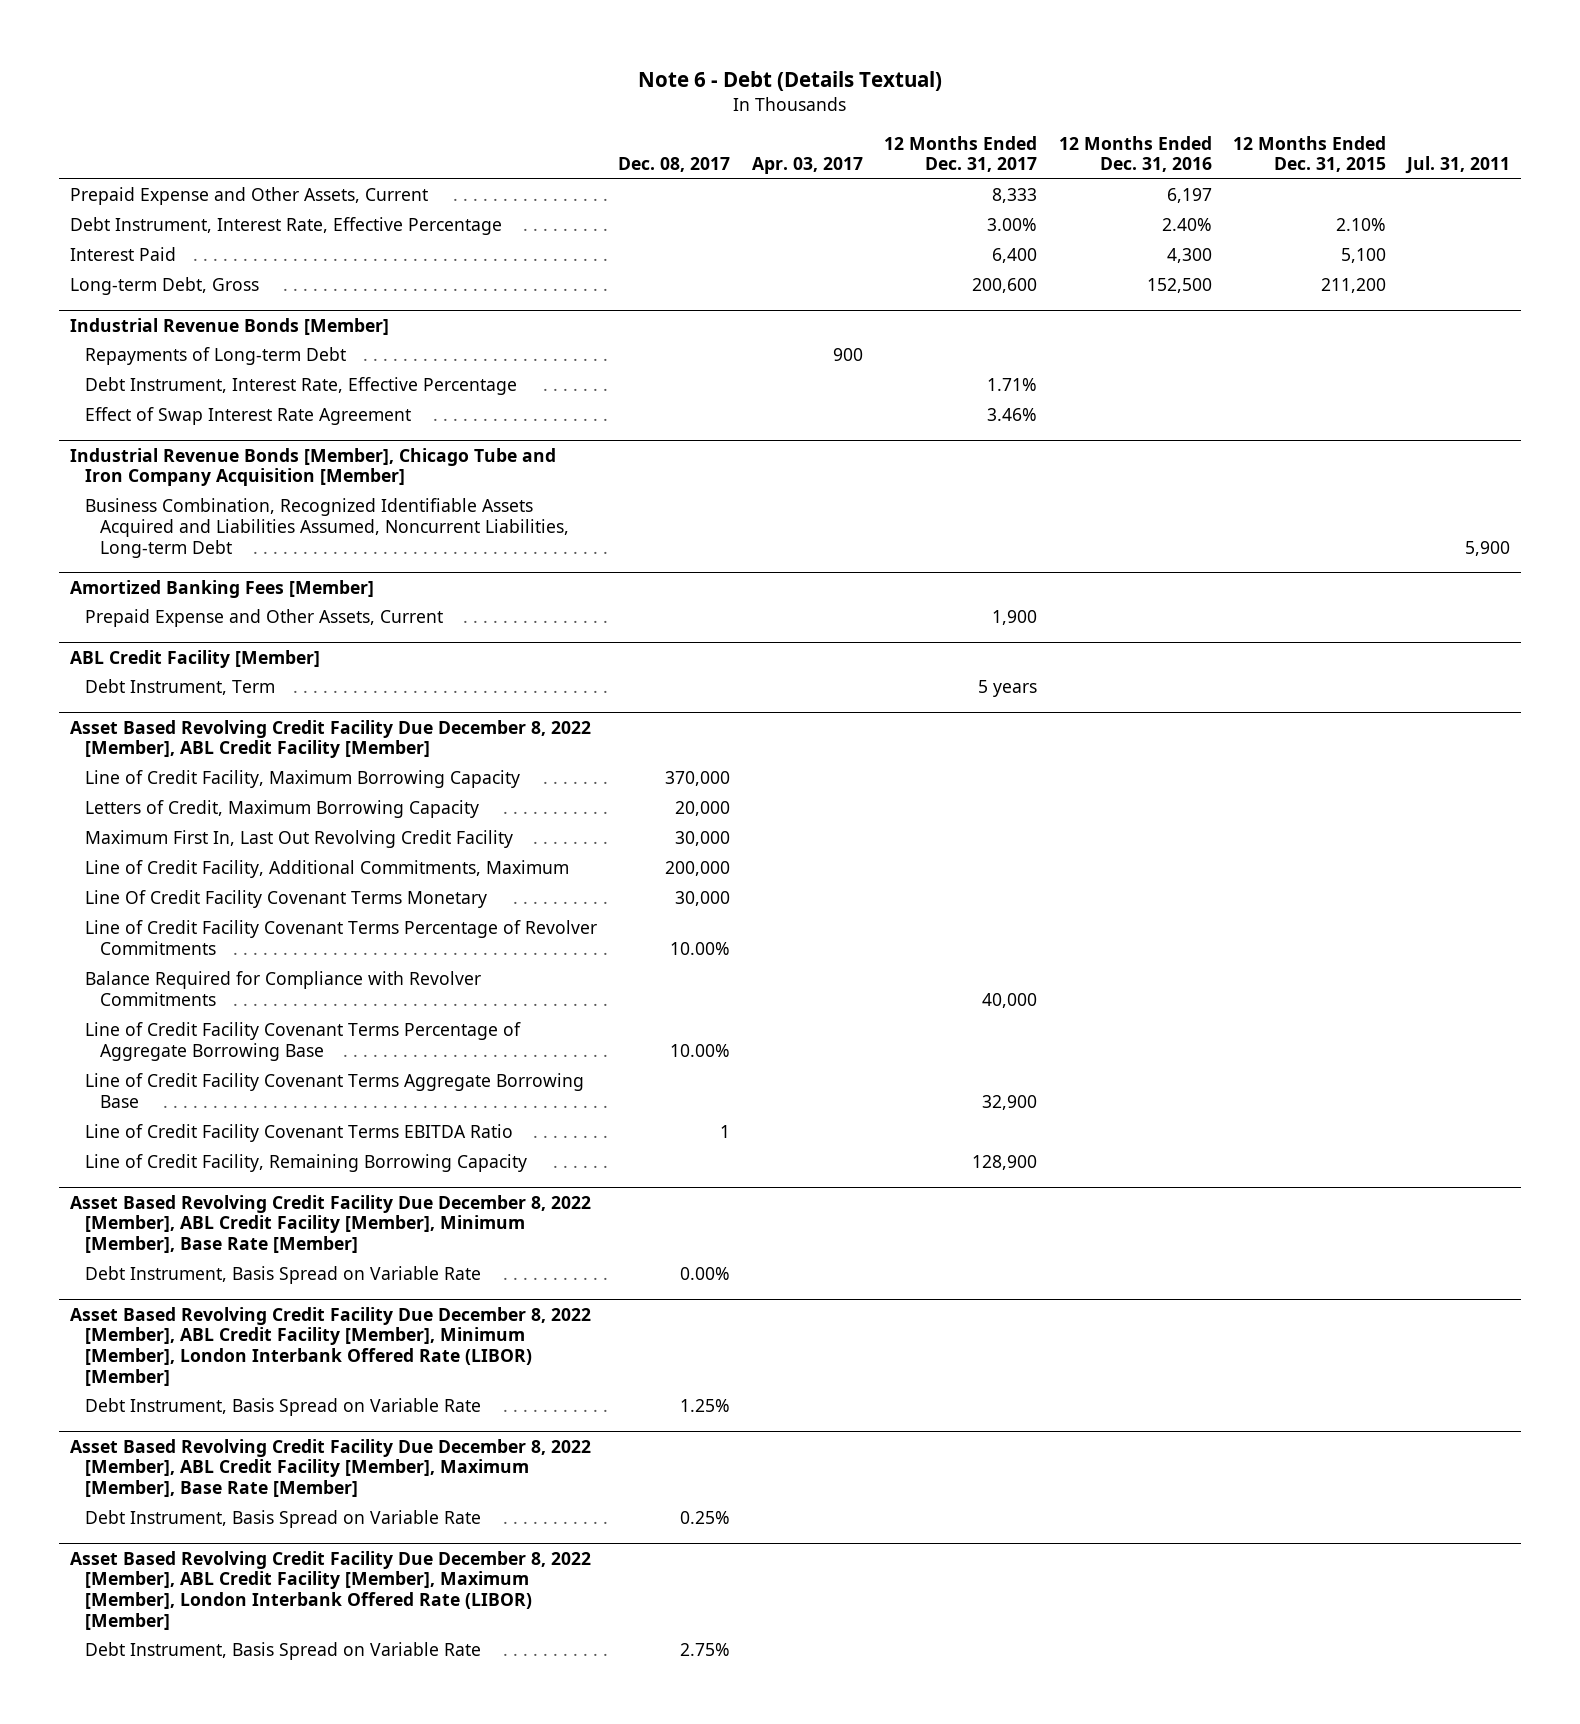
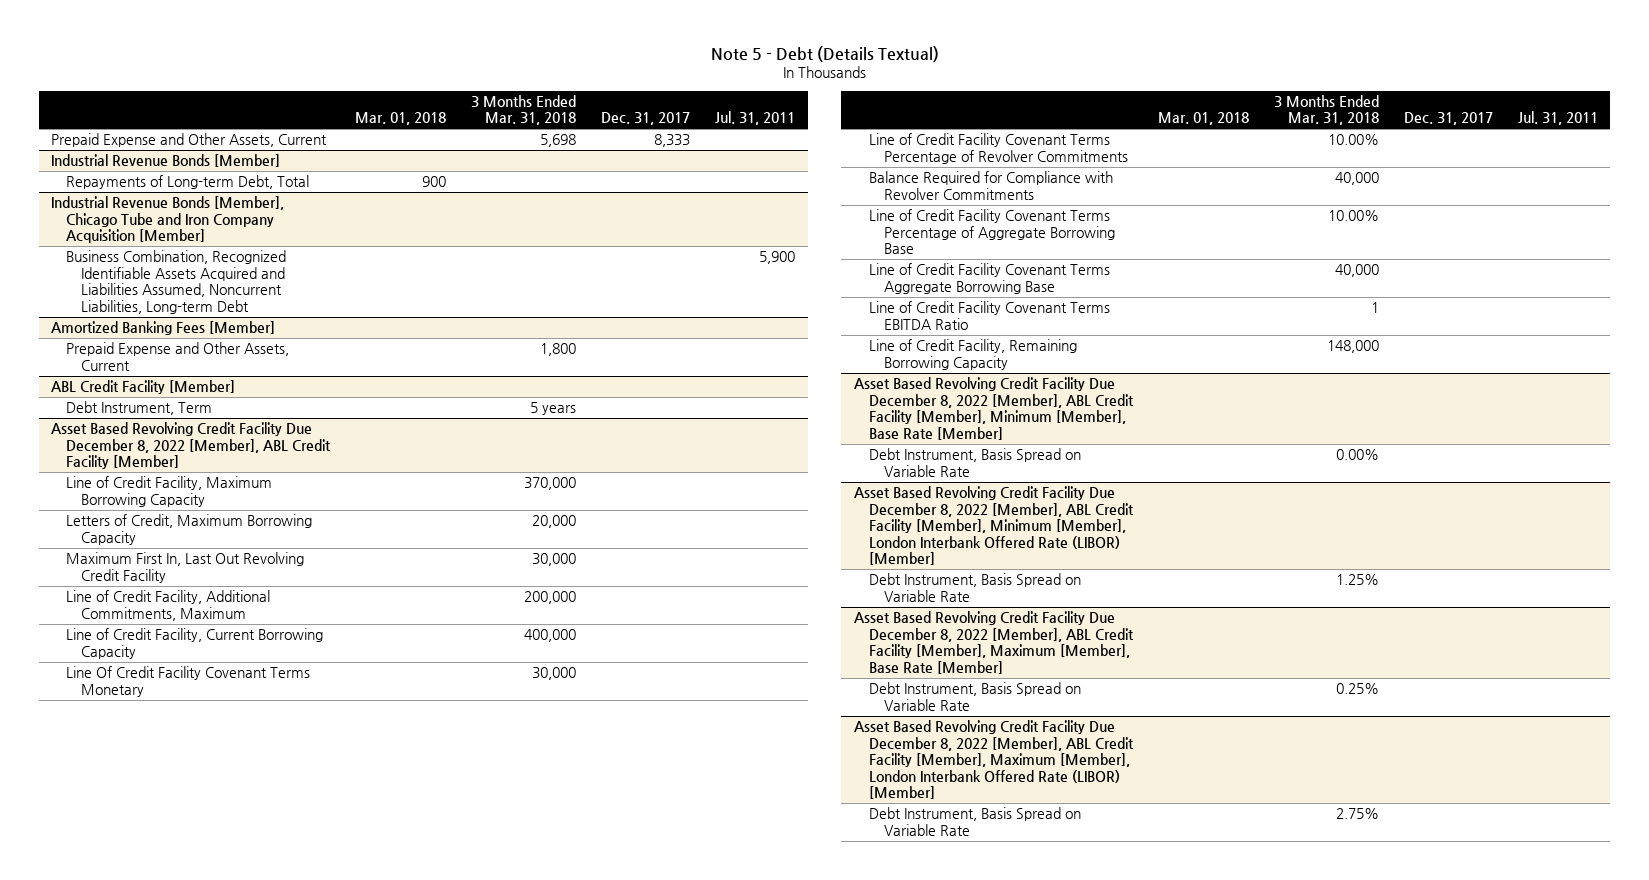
- Note 6 - Debt (Details Textual)
+ Note 5 - Debt (Details Textual)
- | Dec. 08, 2017 | Apr. 03, 2017 | 12 Months Ended Dec. 31, 2017 | 12 Months Ended Dec. 31, 2016 | 12 Months Ended Dec. 31, 2015 | Jul. 31, 2011
+ | Mar. 01, 2018 | 3 Months Ended Mar. 31, 2018 | Dec. 31, 2017 | Jul. 31, 2011
- Debt Instrument, Interest Rate, Effective Percentage | | | 3.00% | 2.40% | 2.10% |
- Interest Paid | | | 6,400 | 4,300 | 5,100 |
- Long-term Debt, Gross | | | 200,600 | 152,500 | 211,200 |
@ Industrial Revenue Bonds [Member]
- Repayments of Long-term Debt | | 900 | | | |
- Debt Instrument, Interest Rate, Effective Percentage | | | 1.71% | | |
- Effect of Swap Interest Rate Agreement | | | 3.46% | | |
+ Repayments of Long-term Debt, Total | 900 | | |
@ Asset Based Revolving Credit Facility Due December 8, 2022 [Member], ABL Credit Facility [Member]
+ Line of Credit Facility, Current Borrowing Capacity | | 400,000 | |

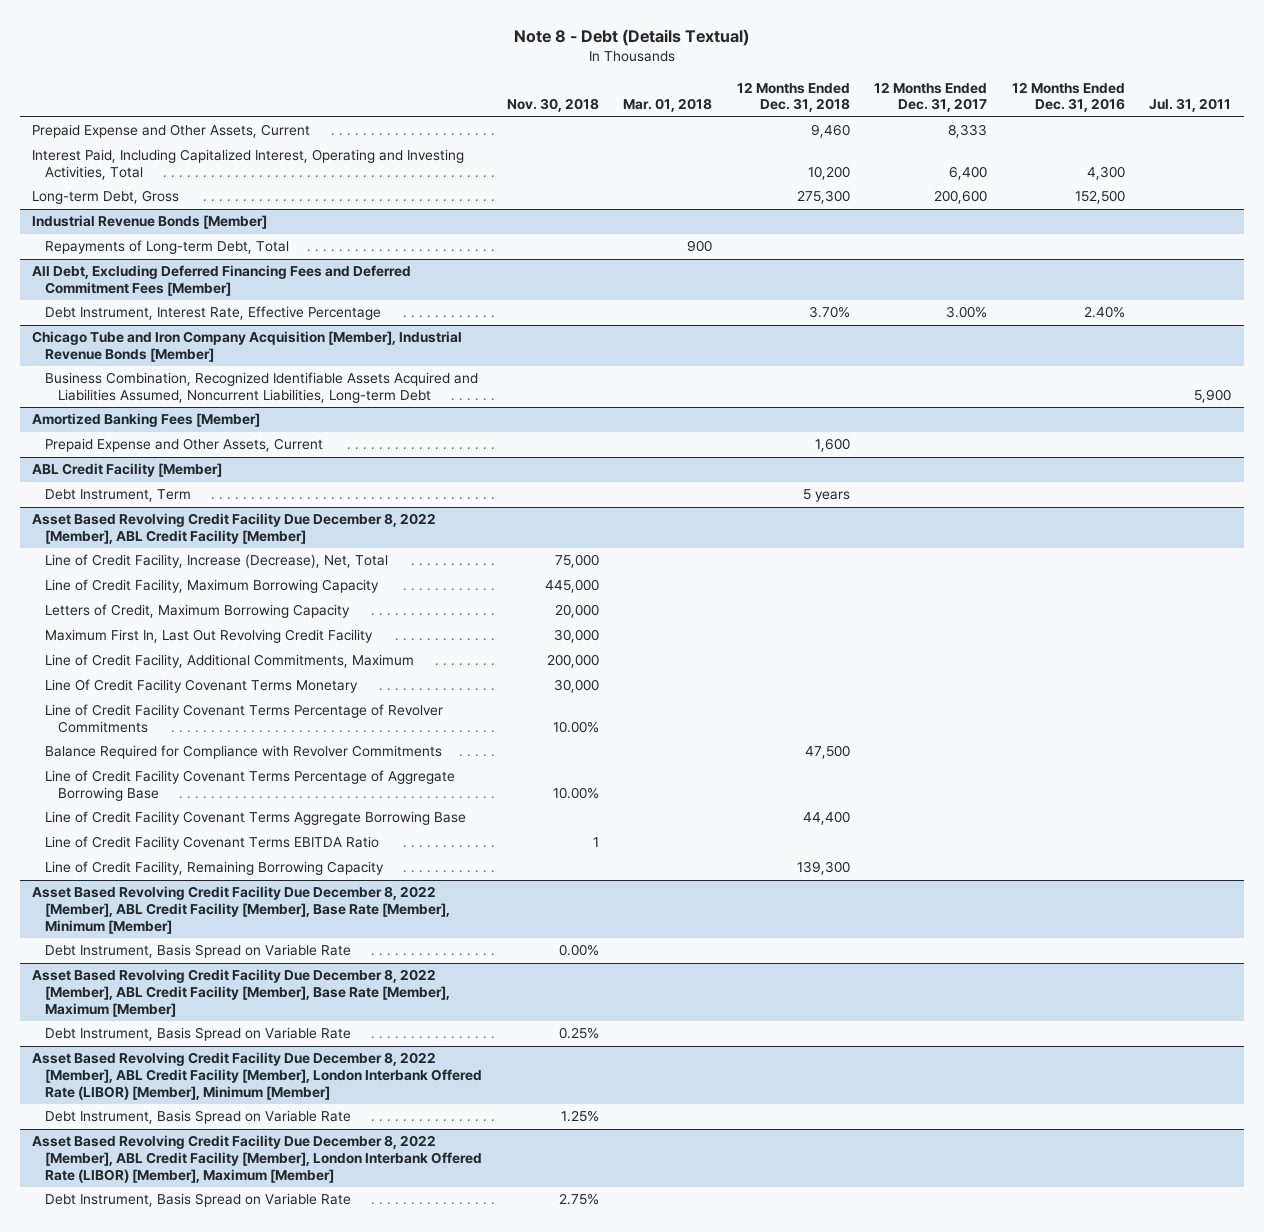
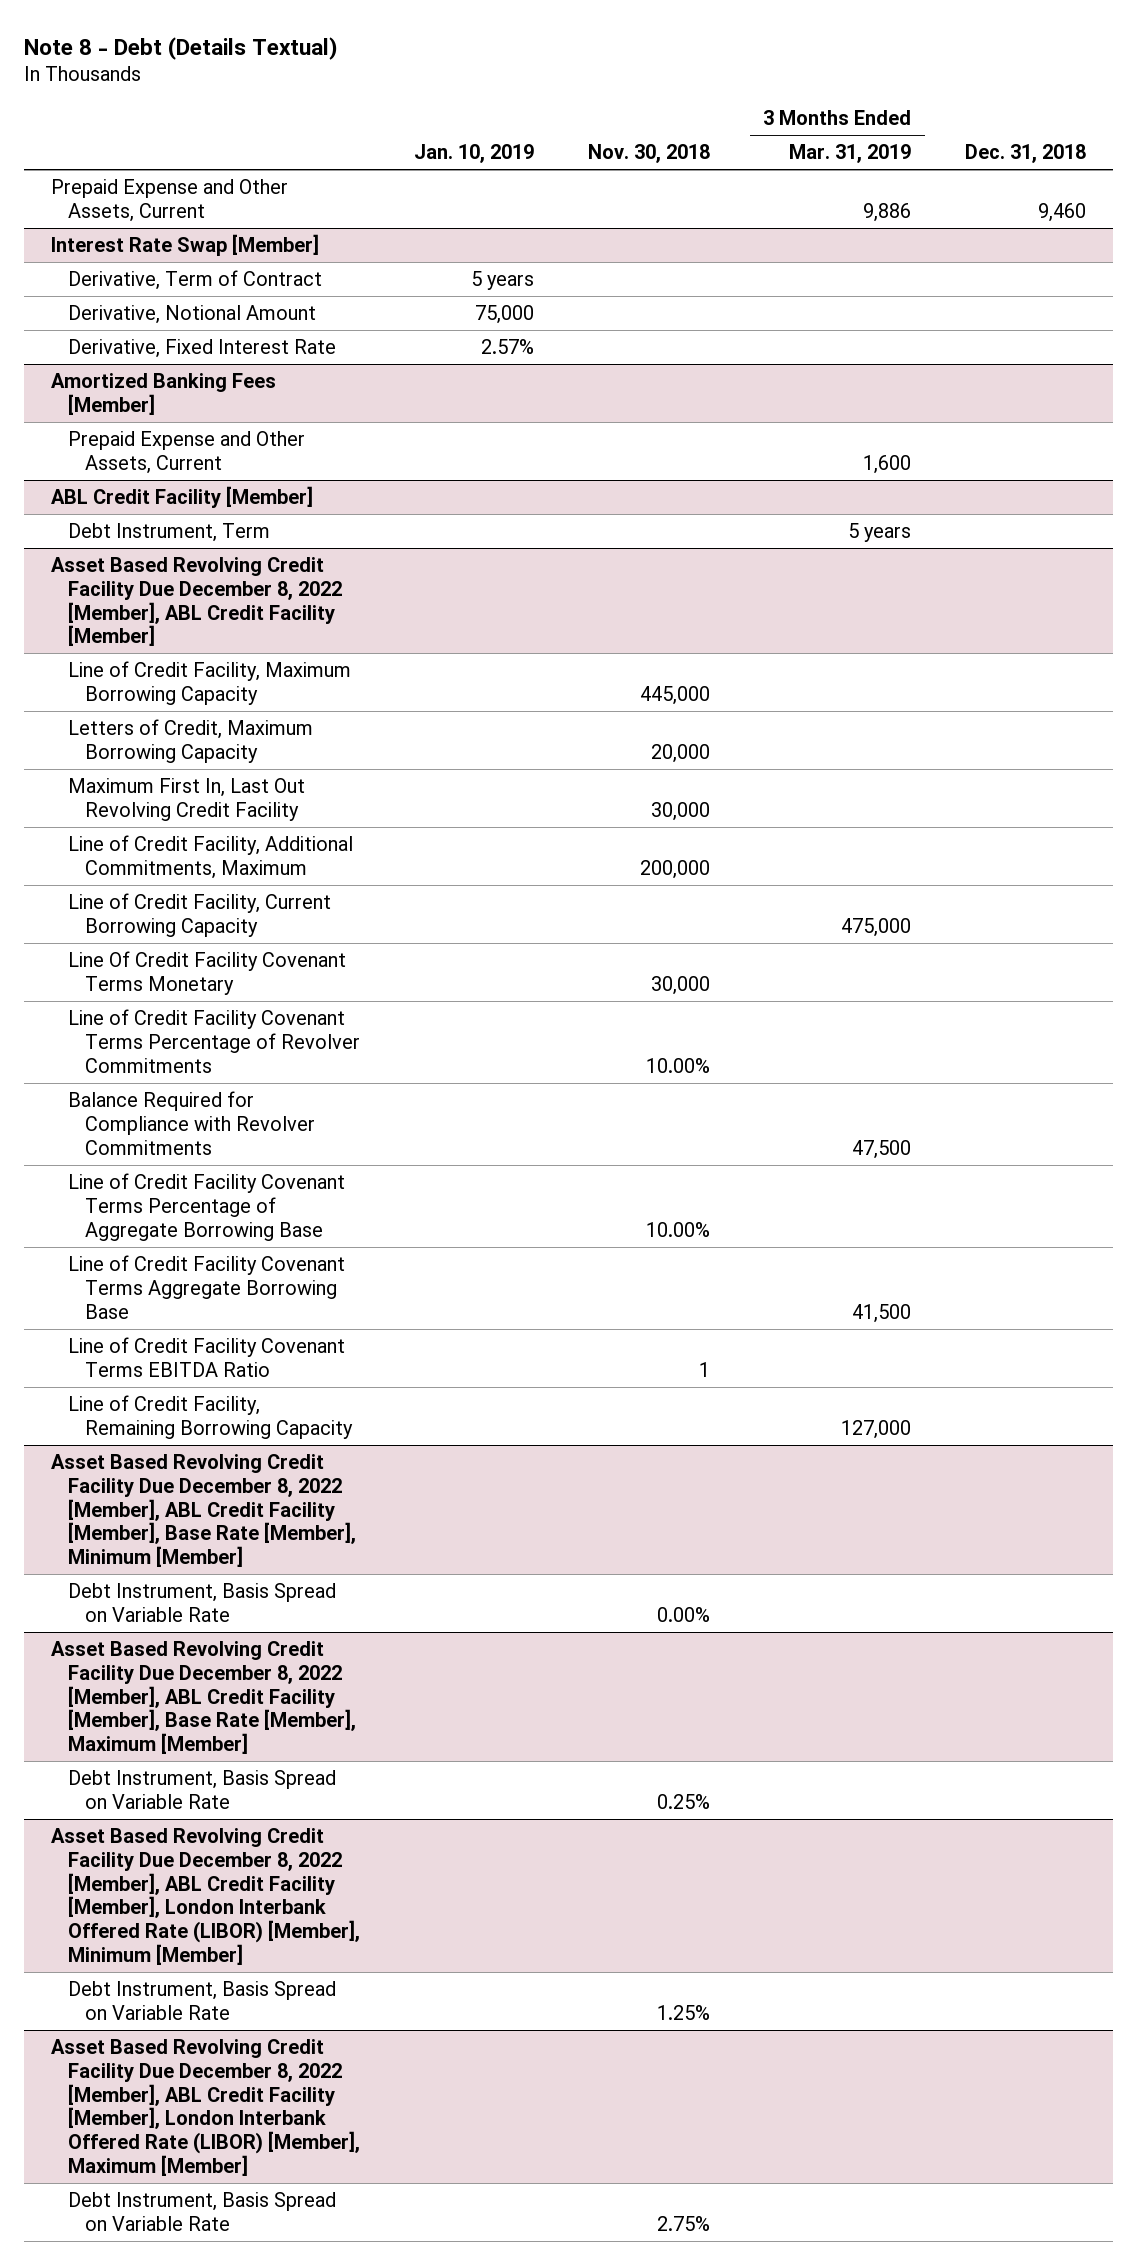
- | Nov. 30, 2018 | Mar. 01, 2018 | 12 Months Ended Dec. 31, 2018 | 12 Months Ended Dec. 31, 2017 | 12 Months Ended Dec. 31, 2016 | Jul. 31, 2011
+ | Jan. 10, 2019 | Nov. 30, 2018 | 3 Months Ended Mar. 31, 2019 | Dec. 31, 2018
- Interest Paid, Including Capitalized Interest, Operating and Investing Activities, Total | | | 10,200 | 6,400 | 4,300 |
- Long-term Debt, Gross | | | 275,300 | 200,600 | 152,500 |
- Industrial Revenue Bonds [Member]
- Repayments of Long-term Debt, Total | | 900 | | | |
- All Debt, Excluding Deferred Financing Fees and Deferred Commitment Fees [Member]
- Debt Instrument, Interest Rate, Effective Percentage | | | 3.70% | 3.00% | 2.40% |
- Chicago Tube and Iron Company Acquisition [Member], Industrial Revenue Bonds [Member]
- Business Combination, Recognized Identifiable Assets Acquired and Liabilities Assumed, Noncurrent Liabilities, Long-term Debt | | | | | | 5,900
+ Interest Rate Swap [Member]
+ Derivative, Term of Contract | 5 years | | |
+ Derivative, Notional Amount | 75,000 | | |
+ Derivative, Fixed Interest Rate | 2.57% | | |
@ Asset Based Revolving Credit Facility Due December 8, 2022 [Member], ABL Credit Facility [Member]
- Line of Credit Facility, Increase (Decrease), Net, Total | 75,000 | | | | |
+ Line of Credit Facility, Current Borrowing Capacity | | | 475,000 |

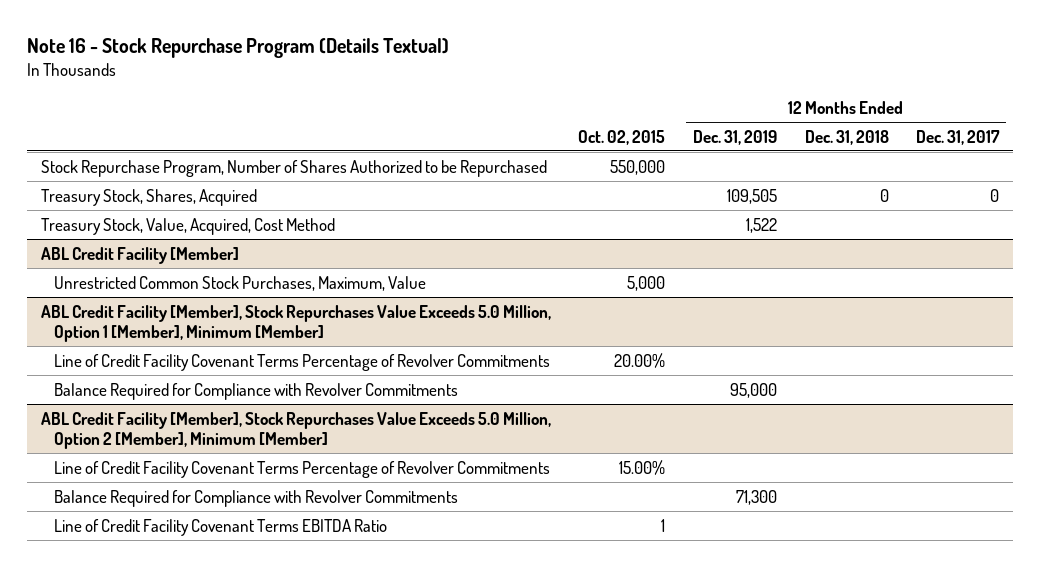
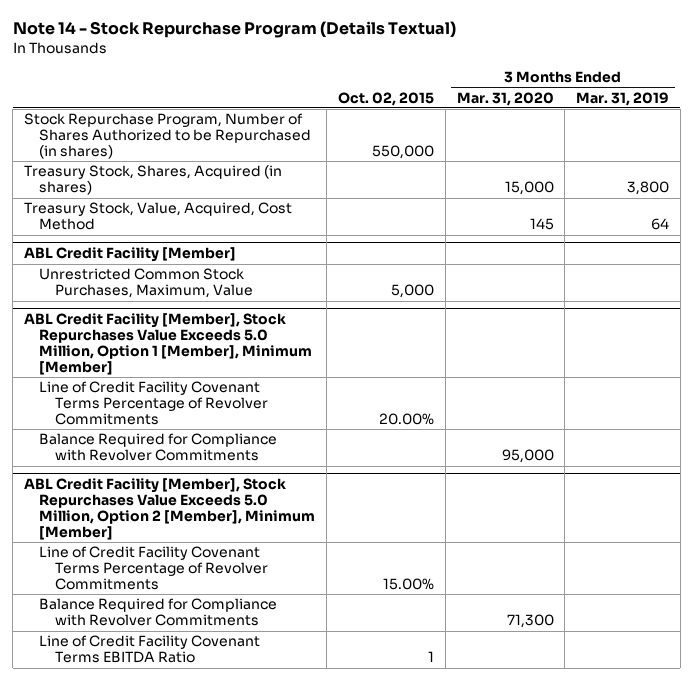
- Note 16 - Stock Repurchase Program (Details Textual)
+ Note 14 - Stock Repurchase Program (Details Textual)
- | Oct. 02, 2015 | 12 Months Ended Dec. 31, 2019 | 12 Months Ended Dec. 31, 2018 | 12 Months Ended Dec. 31, 2017
+ | Oct. 02, 2015 | 3 Months Ended Mar. 31, 2020 | 3 Months Ended Mar. 31, 2019
- Stock Repurchase Program, Number of Shares Authorized to be Repurchased | 550,000 | | |
- Treasury Stock, Shares, Acquired | | 109,505 | 0 | 0
+ Stock Repurchase Program, Number of Shares Authorized to be Repurchased (in shares) | 550,000 | |
+ Treasury Stock, Shares, Acquired (in shares) | | 15,000 | 3,800

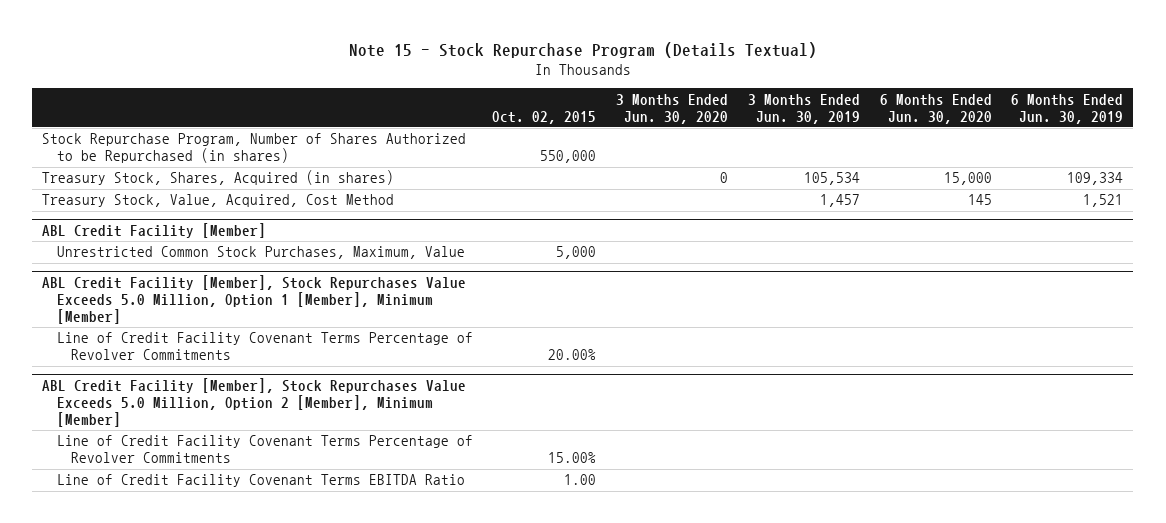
- Note 14 - Stock Repurchase Program (Details Textual)
+ Note 15 - Stock Repurchase Program (Details Textual)
- | Oct. 02, 2015 | 3 Months Ended Mar. 31, 2020 | 3 Months Ended Mar. 31, 2019
+ | Oct. 02, 2015 | 3 Months Ended Jun. 30, 2020 | 3 Months Ended Jun. 30, 2019 | 6 Months Ended Jun. 30, 2020 | 6 Months Ended Jun. 30, 2019
@ ABL Credit Facility [Member], Stock Repurchases Value Exceeds 5.0 Million, Option 1 [Member], Minimum [Member]
- Balance Required for Compliance with Revolver Commitments | | 95,000 |
@ ABL Credit Facility [Member], Stock Repurchases Value Exceeds 5.0 Million, Option 2 [Member], Minimum [Member]
- Balance Required for Compliance with Revolver Commitments | | 71,300 |
- Line of Credit Facility Covenant Terms EBITDA Ratio | 1 | |
+ Line of Credit Facility Covenant Terms EBITDA Ratio | 1.00 | | | |

